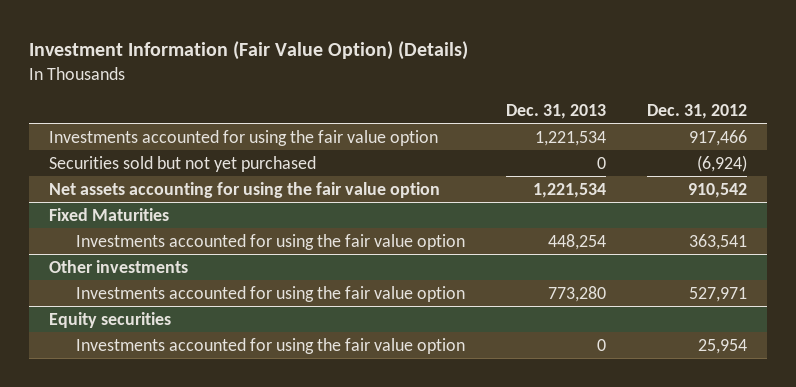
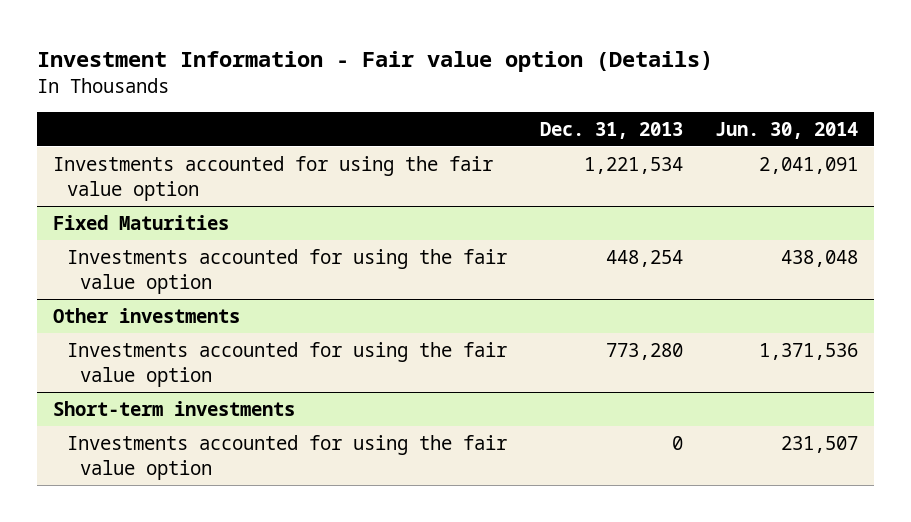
- Investment Information (Fair Value Option) (Details)
+ Investment Information - Fair value option (Details)
- | Dec. 31, 2013 | Dec. 31, 2012
+ | Dec. 31, 2013 | Jun. 30, 2014
- Securities sold but not yet purchased | 0 | (6,924)
- Net assets accounting for using the fair value option | 1,221,534 | 910,542
- Equity securities
+ Short-term investments

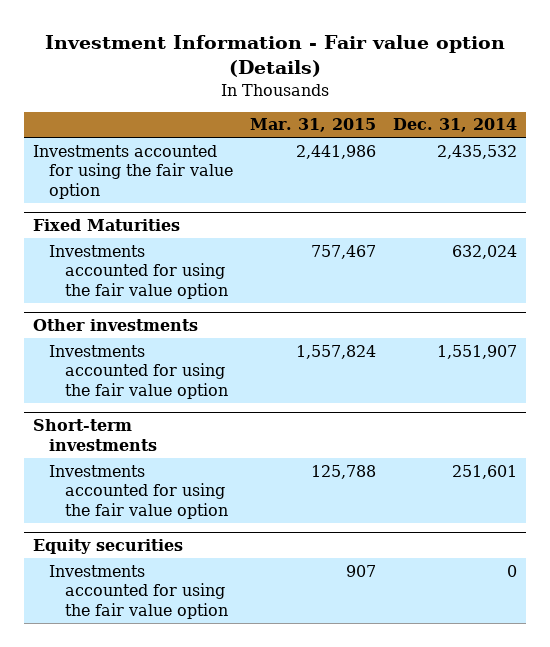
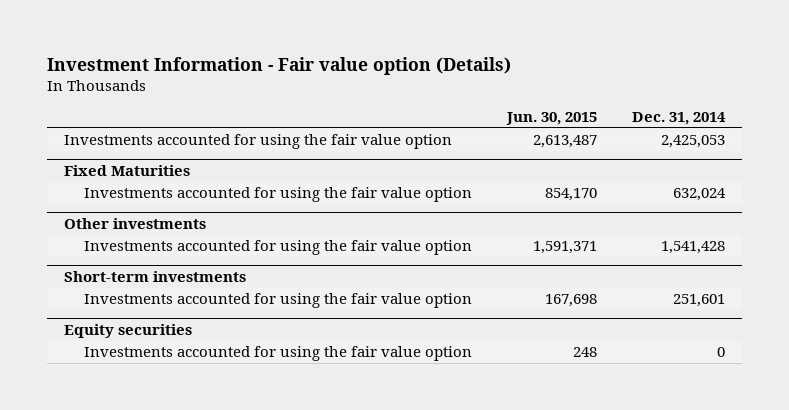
- | Mar. 31, 2015 | Dec. 31, 2014
+ | Jun. 30, 2015 | Dec. 31, 2014
- Investments accounted for using the fair value option | 2,441,986 | 2,435,532
+ Investments accounted for using the fair value option | 2,613,487 | 2,425,053
@ Other investments
- Investments accounted for using the fair value option | 1,557,824 | 1,551,907
+ Investments accounted for using the fair value option | 1,591,371 | 1,541,428

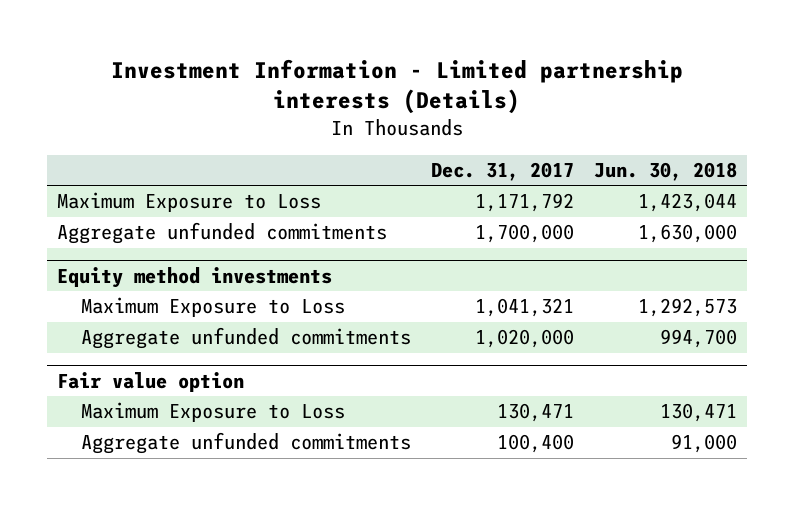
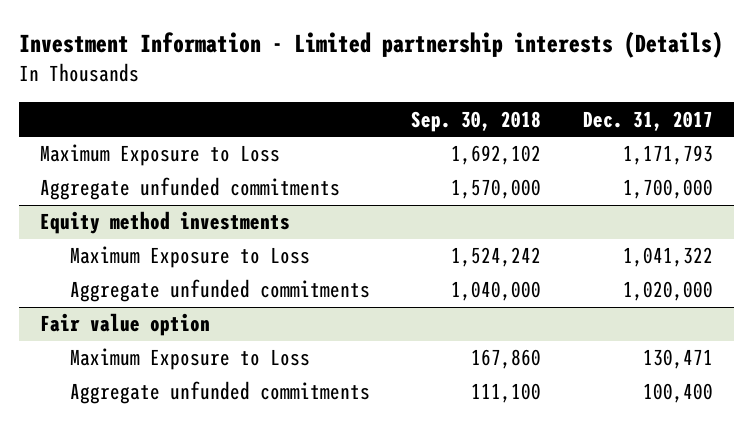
- | Dec. 31, 2017 | Jun. 30, 2018
+ | Sep. 30, 2018 | Dec. 31, 2017
- Maximum Exposure to Loss | 1,171,792 | 1,423,044
+ Maximum Exposure to Loss | 1,692,102 | 1,171,793
@ Equity method investments
- Maximum Exposure to Loss | 1,041,321 | 1,292,573
+ Maximum Exposure to Loss | 1,524,242 | 1,041,322

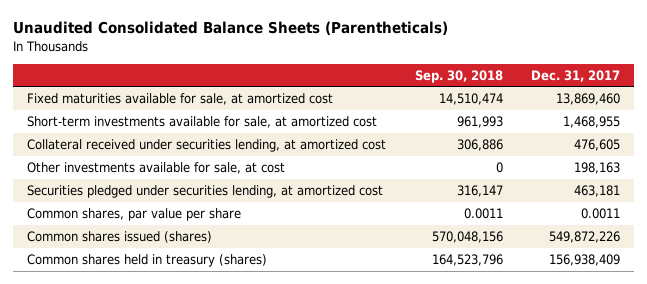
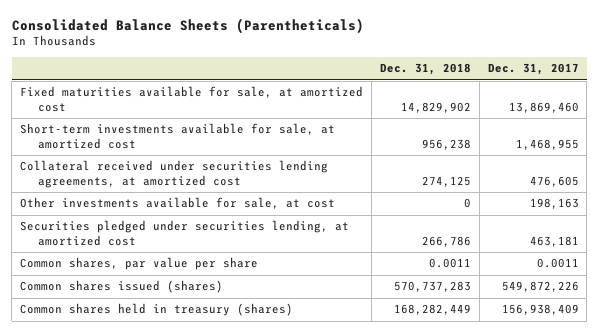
- Unaudited Consolidated Balance Sheets (Parentheticals)
+ Consolidated Balance Sheets (Parentheticals)
- | Sep. 30, 2018 | Dec. 31, 2017
+ | Dec. 31, 2018 | Dec. 31, 2017
- Collateral received under securities lending, at amortized cost | 306,886 | 476,605
+ Collateral received under securities lending agreements, at amortized cost | 274,125 | 476,605

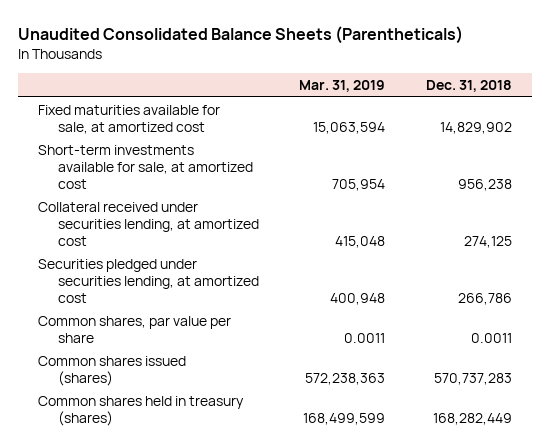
- Consolidated Balance Sheets (Parentheticals)
+ Unaudited Consolidated Balance Sheets (Parentheticals)
- | Dec. 31, 2018 | Dec. 31, 2017
+ | Mar. 31, 2019 | Dec. 31, 2018
- Collateral received under securities lending agreements, at amortized cost | 274,125 | 476,605
- Other investments available for sale, at cost | 0 | 198,163
+ Collateral received under securities lending, at amortized cost | 415,048 | 274,125

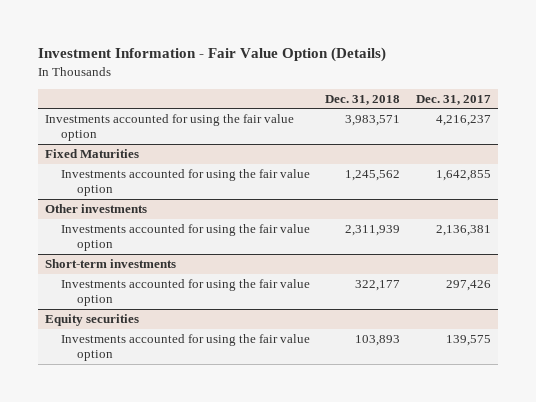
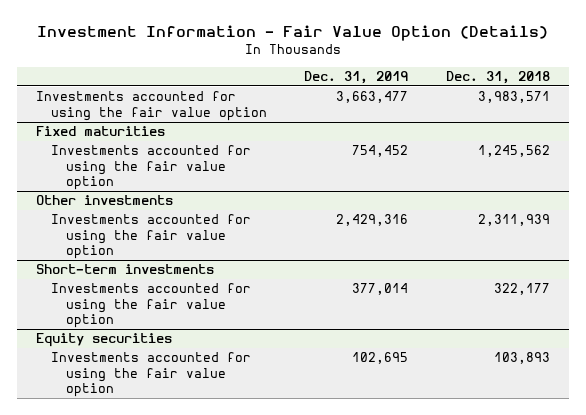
- | Dec. 31, 2018 | Dec. 31, 2017
+ | Dec. 31, 2019 | Dec. 31, 2018
- Fixed Maturities
+ Fixed maturities

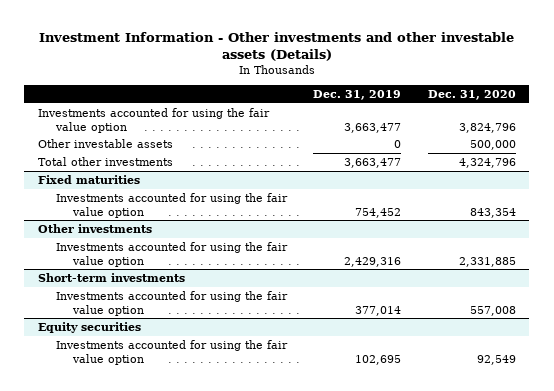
- Investment Information - Fair Value Option (Details)
+ Investment Information - Other investments and other investable assets (Details)
- | Dec. 31, 2019 | Dec. 31, 2018
+ | Dec. 31, 2019 | Dec. 31, 2020
+ Other investable assets | 0 | 500,000
+ Total other investments | 3,663,477 | 4,324,796

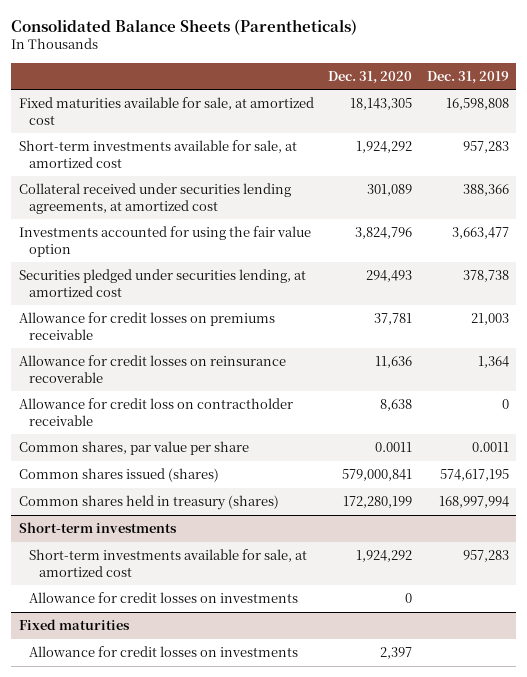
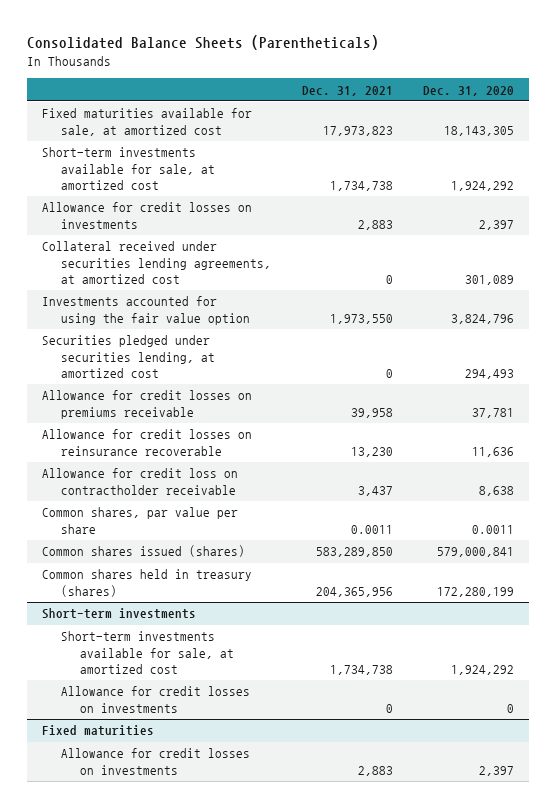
- | Dec. 31, 2020 | Dec. 31, 2019
+ | Dec. 31, 2021 | Dec. 31, 2020
+ Allowance for credit losses on investments | 2,883 | 2,397

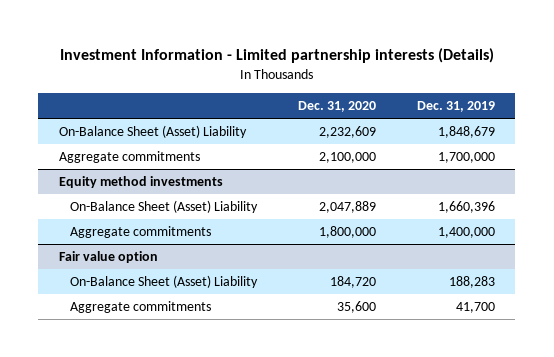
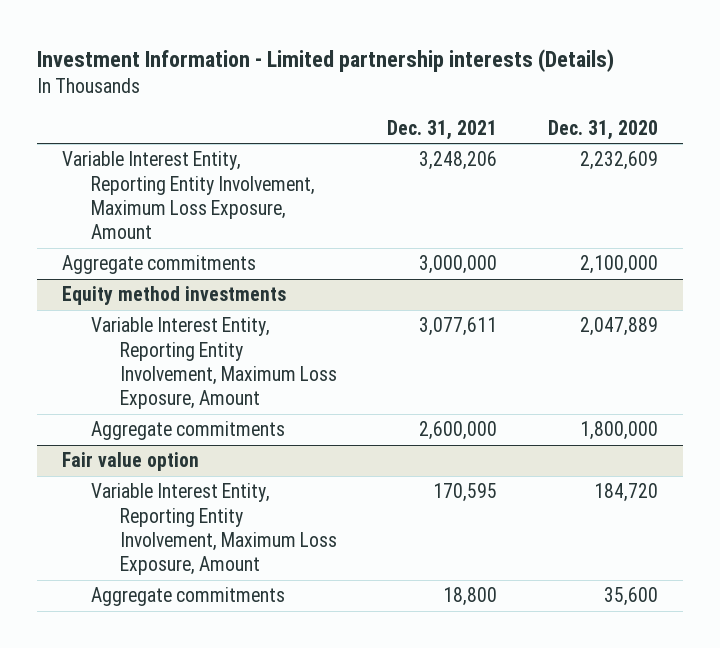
- | Dec. 31, 2020 | Dec. 31, 2019
+ | Dec. 31, 2021 | Dec. 31, 2020
- On-Balance Sheet (Asset) Liability | 2,232,609 | 1,848,679
+ Variable Interest Entity, Reporting Entity Involvement, Maximum Loss Exposure, Amount | 3,248,206 | 2,232,609
@ Equity method investments
- On-Balance Sheet (Asset) Liability | 2,047,889 | 1,660,396
+ Variable Interest Entity, Reporting Entity Involvement, Maximum Loss Exposure, Amount | 3,077,611 | 2,047,889
@ Fair value option
- On-Balance Sheet (Asset) Liability | 184,720 | 188,283
+ Variable Interest Entity, Reporting Entity Involvement, Maximum Loss Exposure, Amount | 170,595 | 184,720

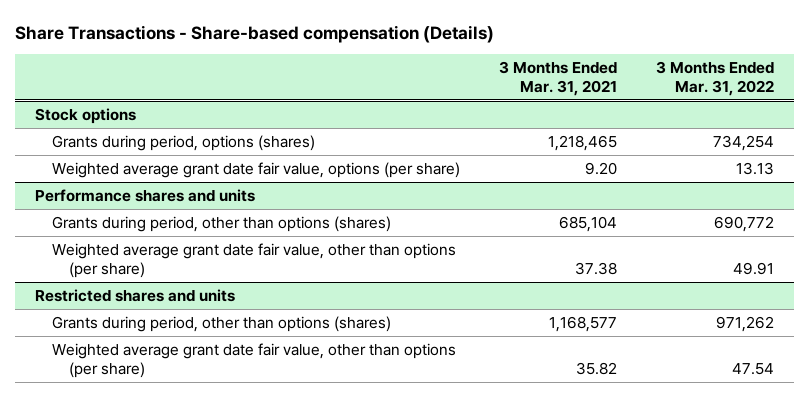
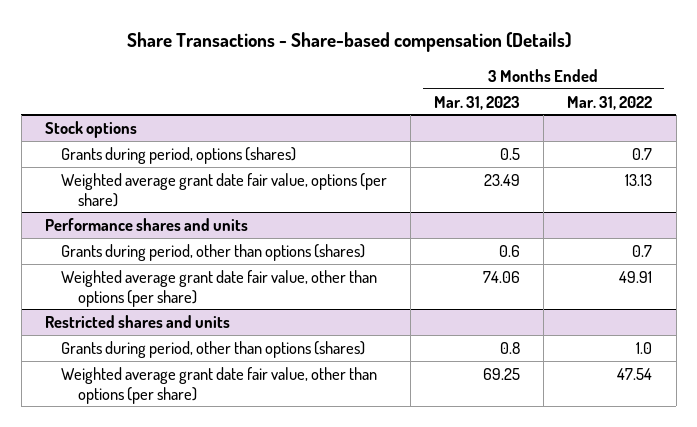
- | 3 Months Ended Mar. 31, 2021 | 3 Months Ended Mar. 31, 2022
+ | 3 Months Ended Mar. 31, 2023 | 3 Months Ended Mar. 31, 2022
@ Stock options
- Grants during period, options (shares) | 1,218,465 | 734,254
+ Grants during period, options (shares) | 0.5 | 0.7
@ Performance shares and units
- Grants during period, other than options (shares) | 685,104 | 690,772
+ Grants during period, other than options (shares) | 0.6 | 0.7
@ Restricted shares and units
- Grants during period, other than options (shares) | 1,168,577 | 971,262
+ Grants during period, other than options (shares) | 0.8 | 1.0

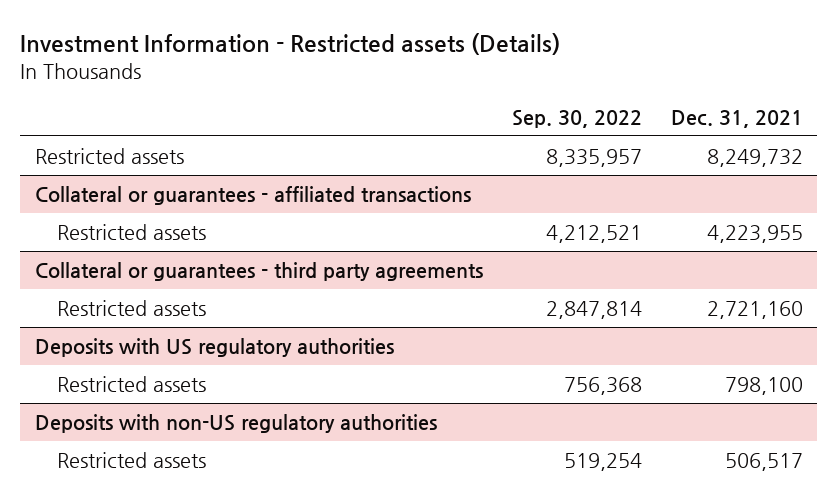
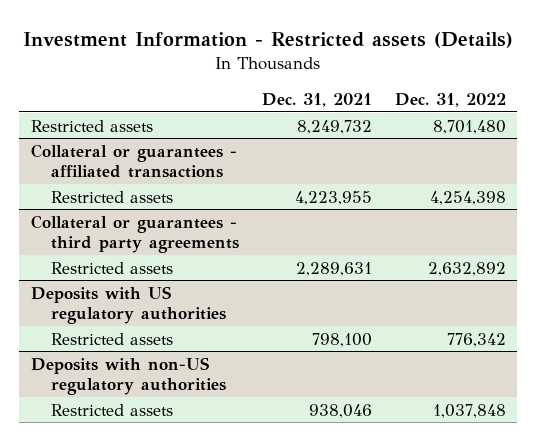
- | Sep. 30, 2022 | Dec. 31, 2021
+ | Dec. 31, 2021 | Dec. 31, 2022
@ Collateral or guarantees - third party agreements
- Restricted assets | 2,847,814 | 2,721,160
+ Restricted assets | 2,289,631 | 2,632,892
@ Deposits with non-US regulatory authorities
- Restricted assets | 519,254 | 506,517
+ Restricted assets | 938,046 | 1,037,848

